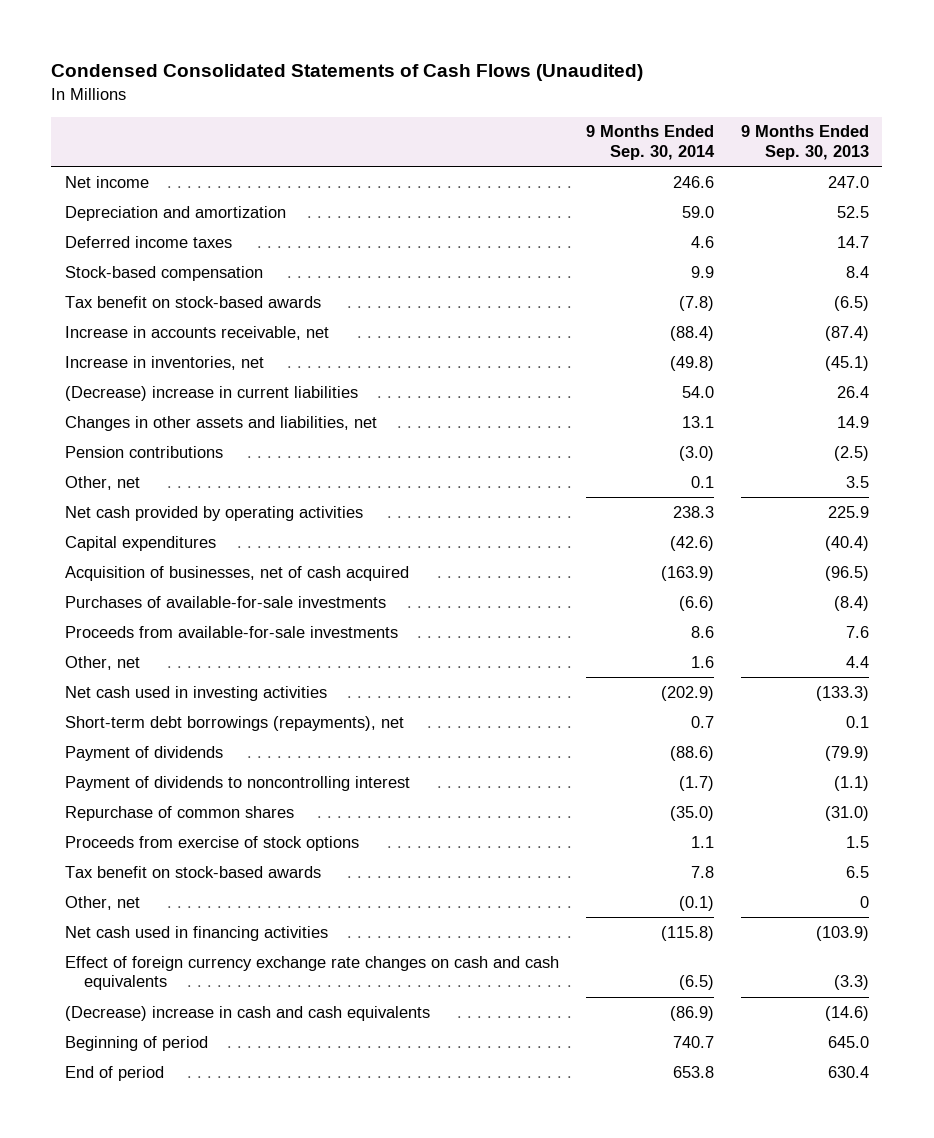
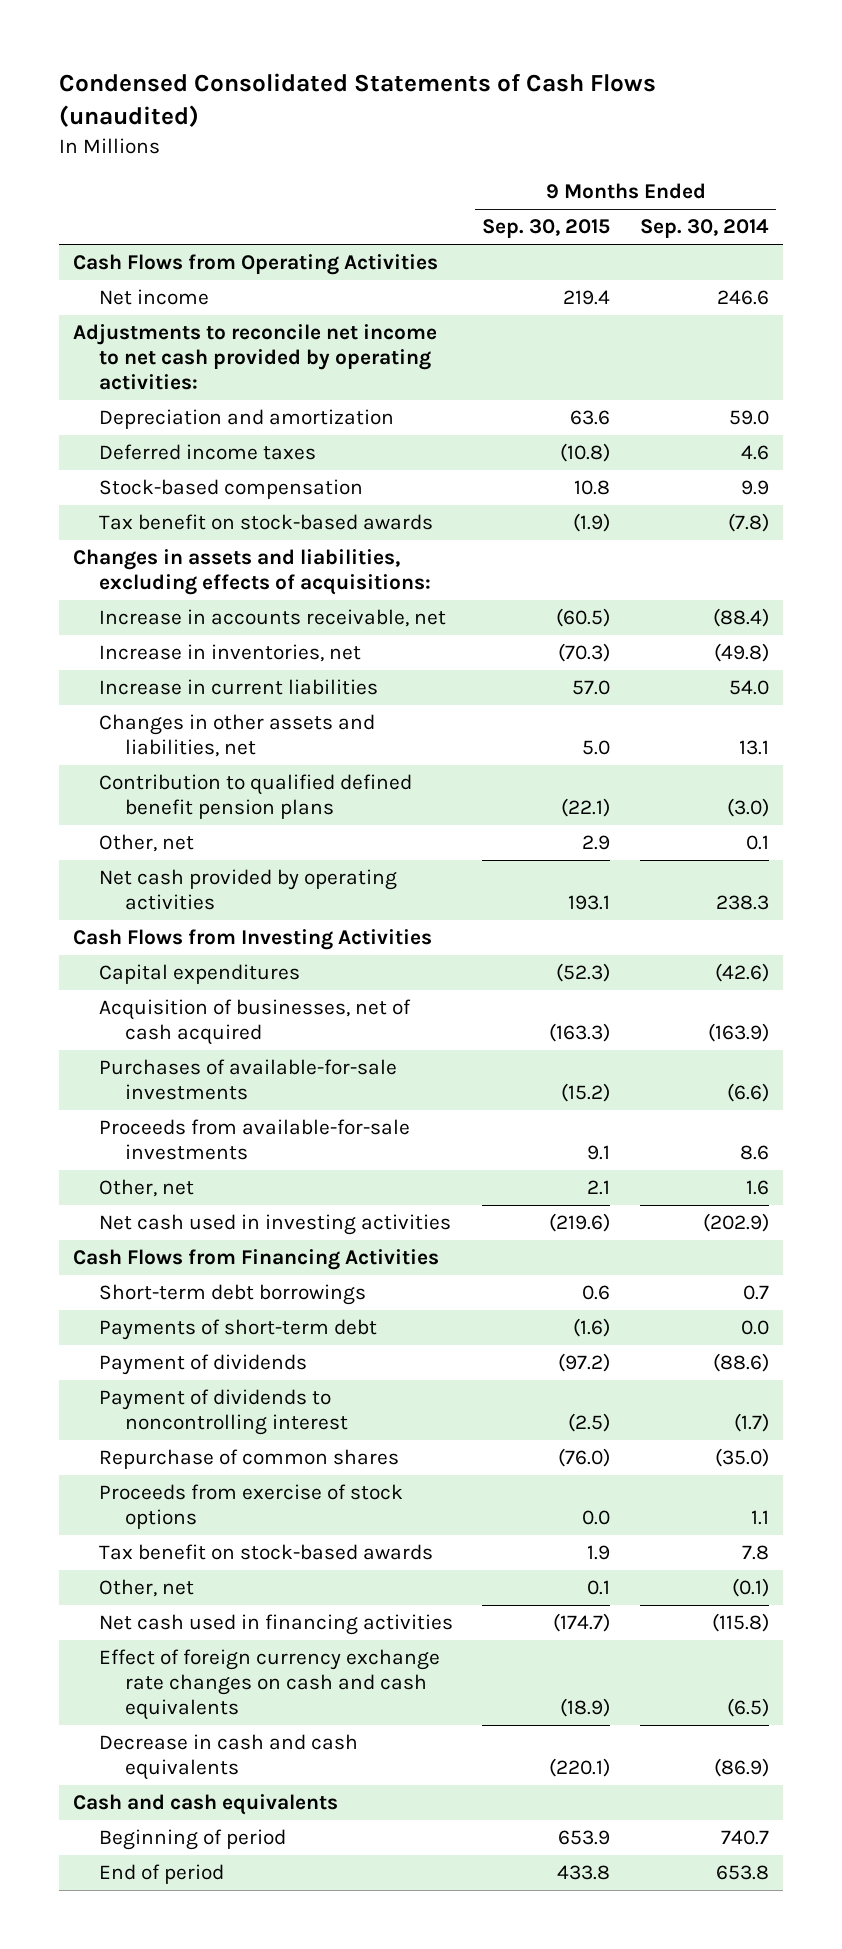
- Condensed Consolidated Statements of Cash Flows (Unaudited)
+ Condensed Consolidated Statements of Cash Flows (unaudited)
- | 9 Months Ended Sep. 30, 2014 | 9 Months Ended Sep. 30, 2013
+ | 9 Months Ended Sep. 30, 2015 | 9 Months Ended Sep. 30, 2014
+ Cash Flows from Operating Activities
+ Adjustments to reconcile net income to net cash provided by operating activities:
+ Changes in assets and liabilities, excluding effects of acquisitions:
- (Decrease) increase in current liabilities | 54.0 | 26.4
+ Increase in current liabilities | 57.0 | 54.0
- Pension contributions | (3.0) | (2.5)
+ Contribution to qualified defined benefit pension plans | (22.1) | (3.0)
+ Cash Flows from Investing Activities
- Short-term debt borrowings (repayments), net | 0.7 | 0.1
+ Cash Flows from Financing Activities
+ Short-term debt borrowings | 0.6 | 0.7
+ Payments of short-term debt | (1.6) | 0.0
- (Decrease) increase in cash and cash equivalents | (86.9) | (14.6)
+ Decrease in cash and cash equivalents | (220.1) | (86.9)
+ Cash and cash equivalents

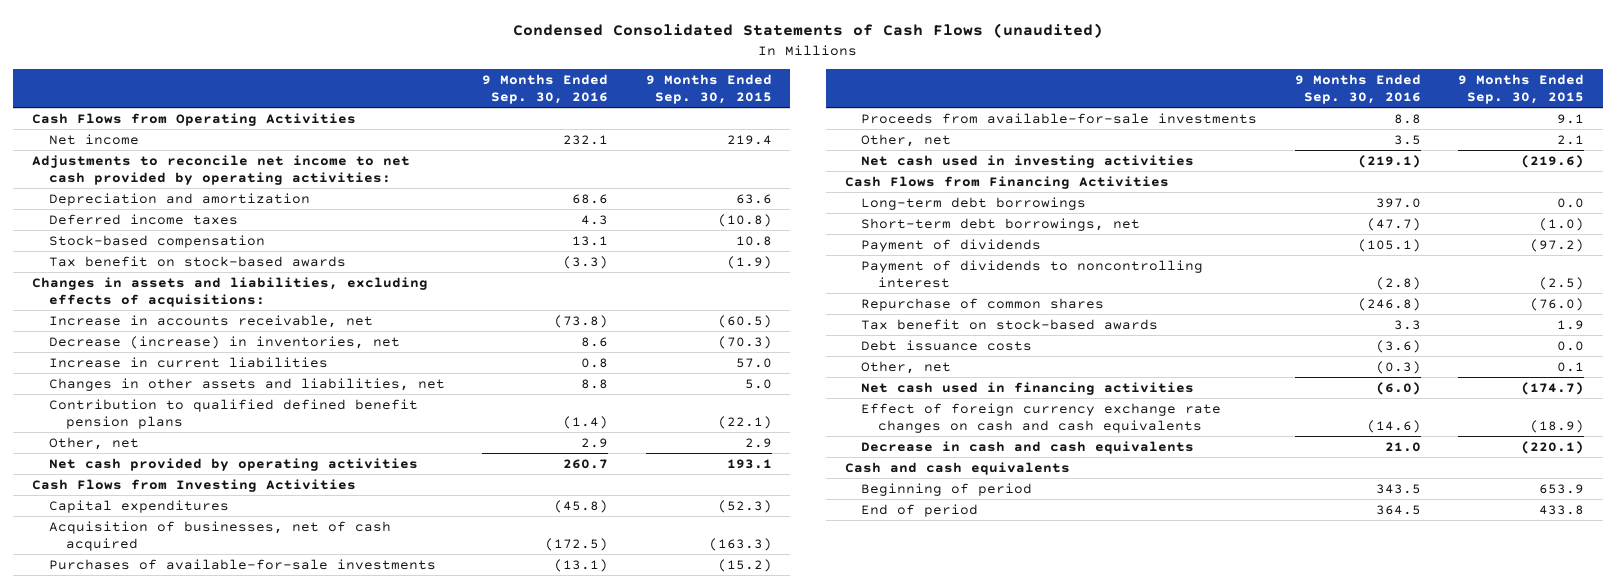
- | 9 Months Ended Sep. 30, 2015 | 9 Months Ended Sep. 30, 2014
+ | 9 Months Ended Sep. 30, 2016 | 9 Months Ended Sep. 30, 2015
- Increase in inventories, net | (70.3) | (49.8)
+ Decrease (increase) in inventories, net | 8.6 | (70.3)
- Short-term debt borrowings | 0.6 | 0.7
- Payments of short-term debt | (1.6) | 0.0
+ Long-term debt borrowings | 397.0 | 0.0
+ Short-term debt borrowings, net | (47.7) | (1.0)
- Proceeds from exercise of stock options | 0.0 | 1.1
+ Debt issuance costs | (3.6) | 0.0

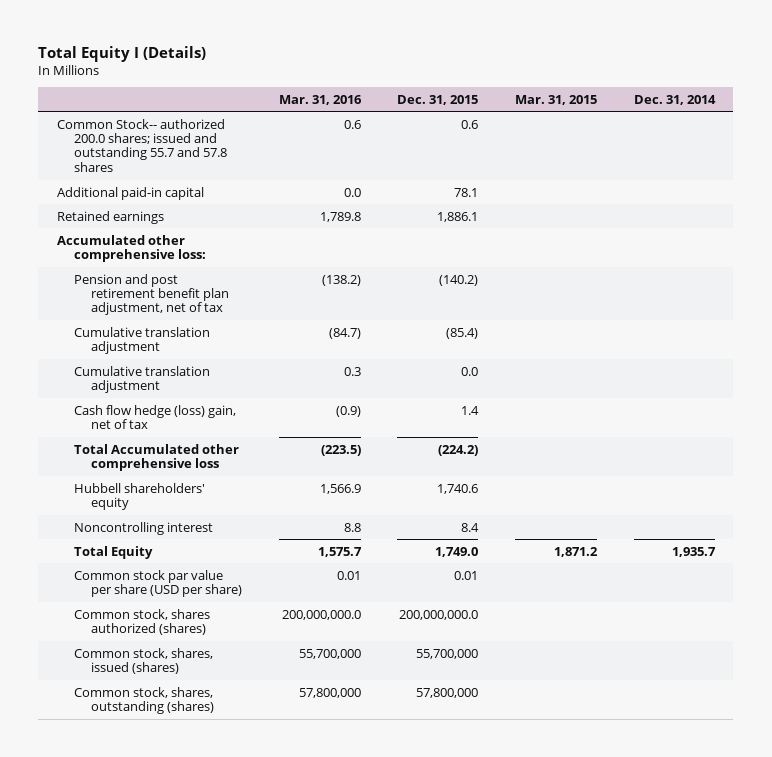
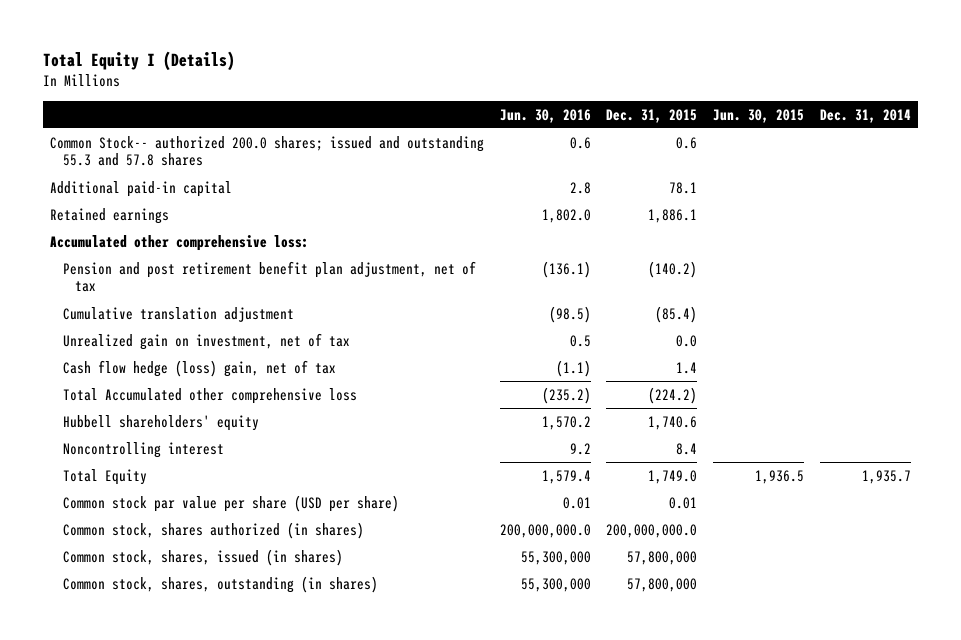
- | Mar. 31, 2016 | Dec. 31, 2015 | Mar. 31, 2015 | Dec. 31, 2014
+ | Jun. 30, 2016 | Dec. 31, 2015 | Jun. 30, 2015 | Dec. 31, 2014
- Common Stock-- authorized 200.0 shares; issued and outstanding 55.7 and 57.8 shares | 0.6 | 0.6 | |
+ Common Stock-- authorized 200.0 shares; issued and outstanding 55.3 and 57.8 shares | 0.6 | 0.6 | |
- Cumulative translation adjustment | 0.3 | 0.0 | |
+ Unrealized gain on investment, net of tax | 0.5 | 0.0 | |
- Common stock, shares authorized (shares) | 200,000,000.0 | 200,000,000.0 | |
- Common stock, shares, issued (shares) | 55,700,000 | 55,700,000 | |
- Common stock, shares, outstanding (shares) | 57,800,000 | 57,800,000 | |
+ Common stock, shares authorized (in shares) | 200,000,000.0 | 200,000,000.0 | |
+ Common stock, shares, issued (in shares) | 55,300,000 | 57,800,000 | |
+ Common stock, shares, outstanding (in shares) | 55,300,000 | 57,800,000 | |

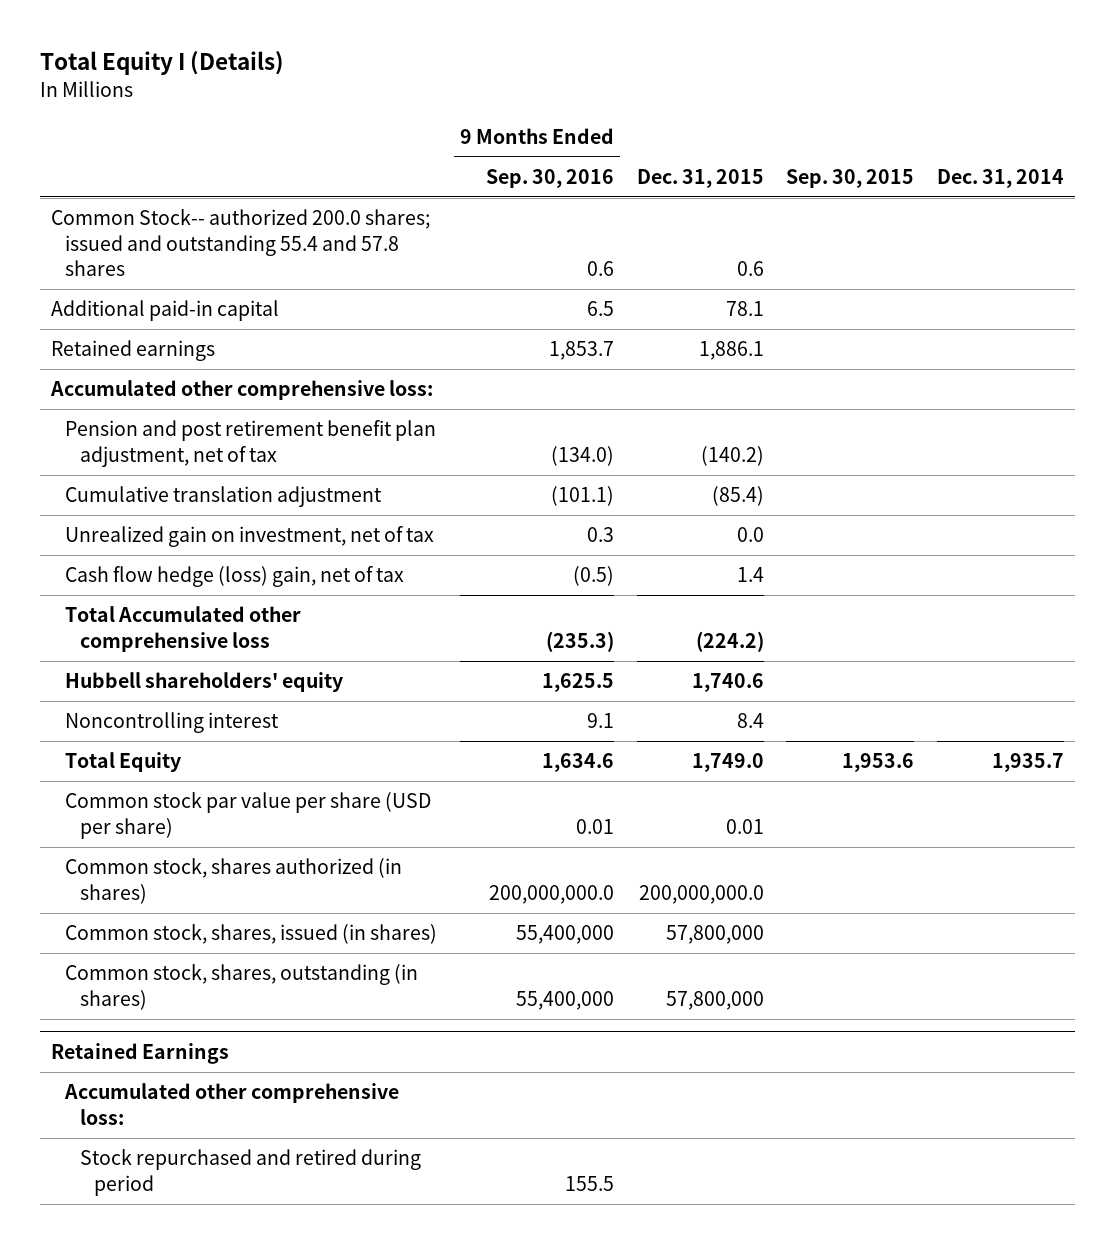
- | Jun. 30, 2016 | Dec. 31, 2015 | Jun. 30, 2015 | Dec. 31, 2014
+ | 9 Months Ended Sep. 30, 2016 | Dec. 31, 2015 | Sep. 30, 2015 | Dec. 31, 2014
- Common Stock-- authorized 200.0 shares; issued and outstanding 55.3 and 57.8 shares | 0.6 | 0.6 | |
+ Common Stock-- authorized 200.0 shares; issued and outstanding 55.4 and 57.8 shares | 0.6 | 0.6 | |
+ Retained Earnings
+ Accumulated other comprehensive loss:
+ Stock repurchased and retired during period | 155.5 | | |

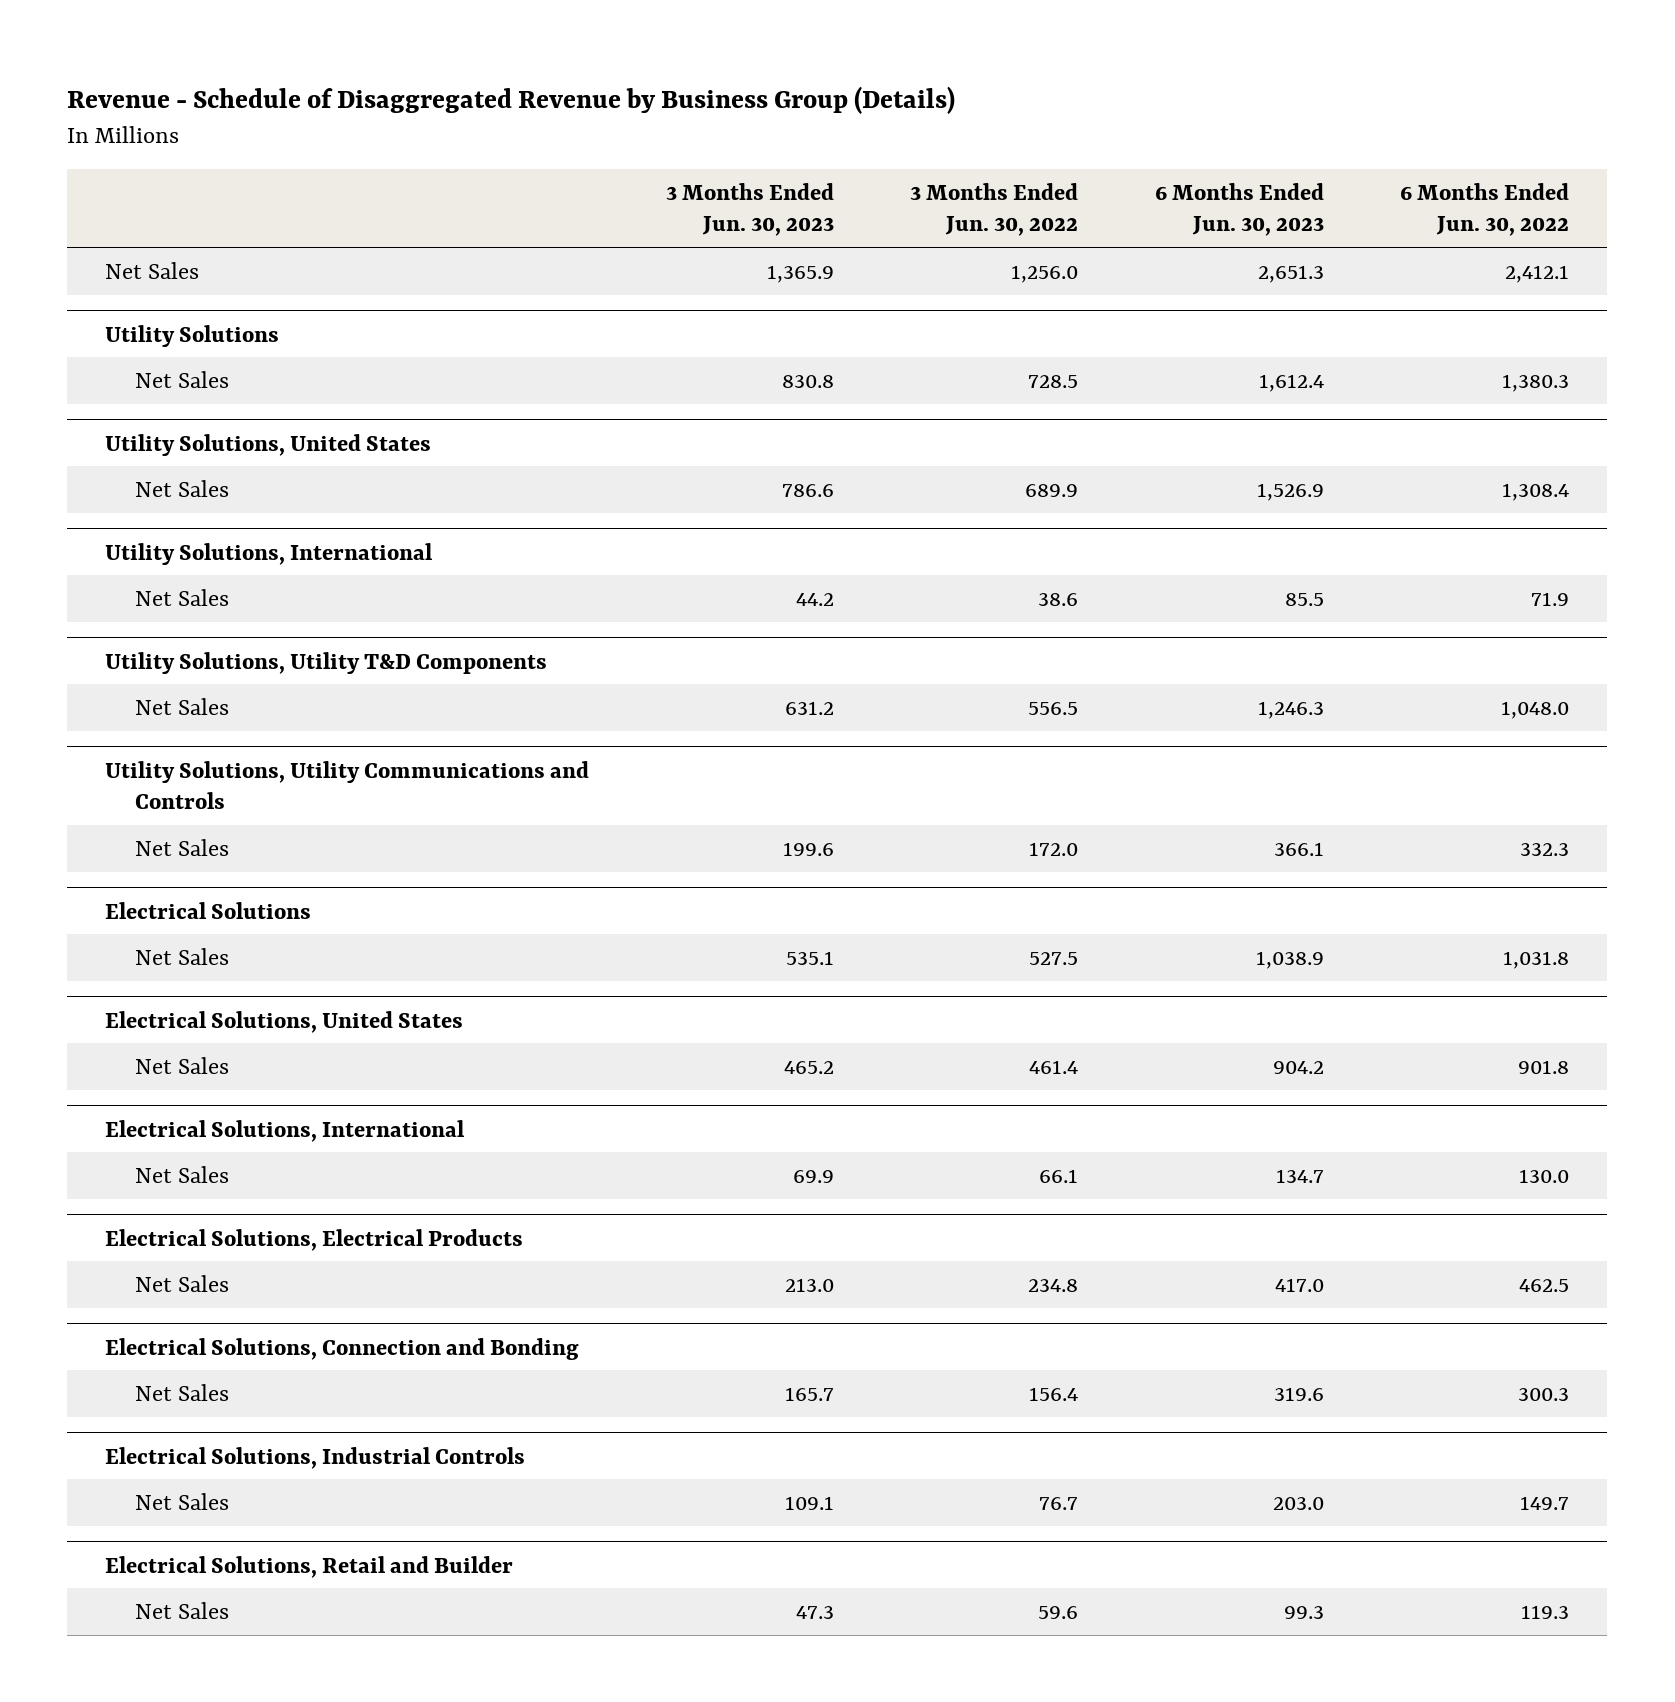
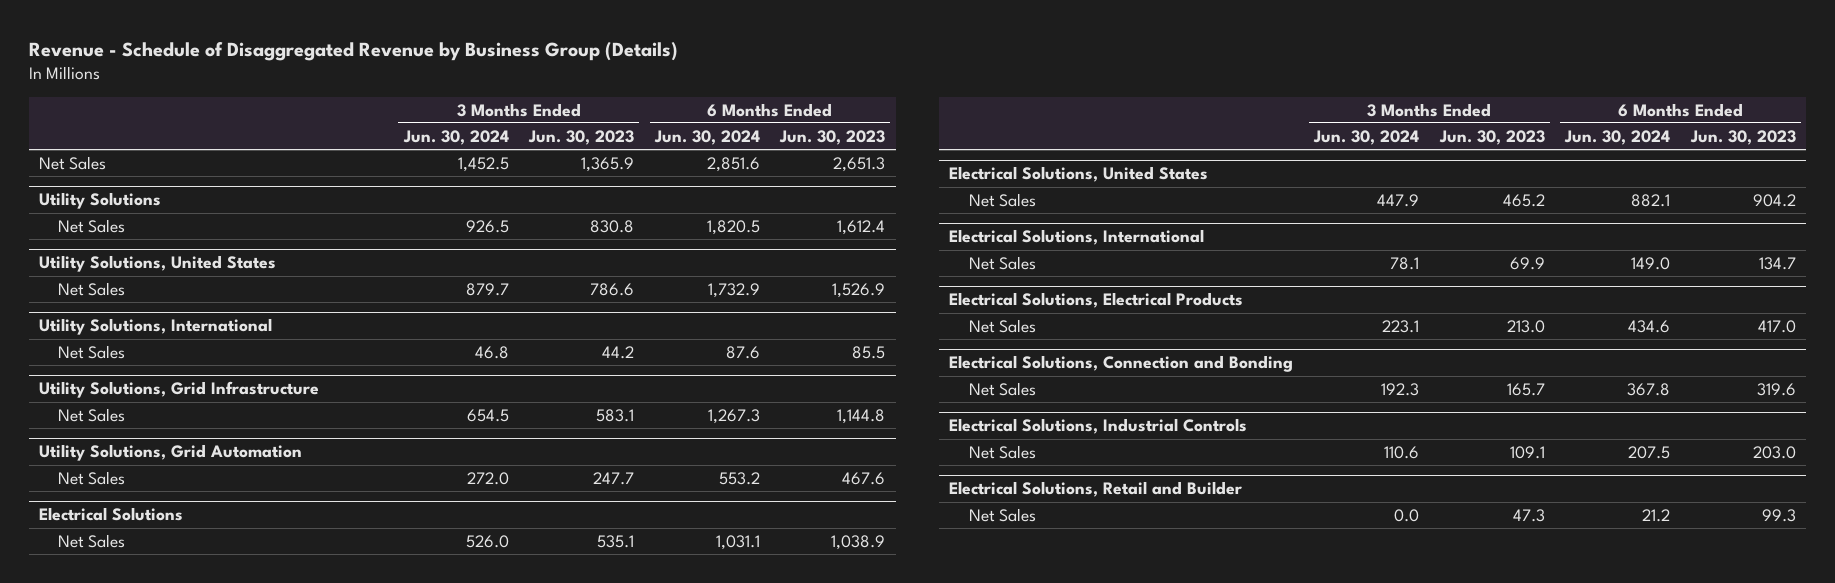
- | 3 Months Ended Jun. 30, 2023 | 3 Months Ended Jun. 30, 2022 | 6 Months Ended Jun. 30, 2023 | 6 Months Ended Jun. 30, 2022
+ | 3 Months Ended Jun. 30, 2024 | 3 Months Ended Jun. 30, 2023 | 6 Months Ended Jun. 30, 2024 | 6 Months Ended Jun. 30, 2023
- Utility Solutions, Utility T&D Components
- Net Sales | 631.2 | 556.5 | 1,246.3 | 1,048.0
- Utility Solutions, Utility Communications and Controls
- Net Sales | 199.6 | 172.0 | 366.1 | 332.3
+ Utility Solutions, Grid Infrastructure
+ Net Sales | 654.5 | 583.1 | 1,267.3 | 1,144.8
+ Utility Solutions, Grid Automation
+ Net Sales | 272.0 | 247.7 | 553.2 | 467.6

